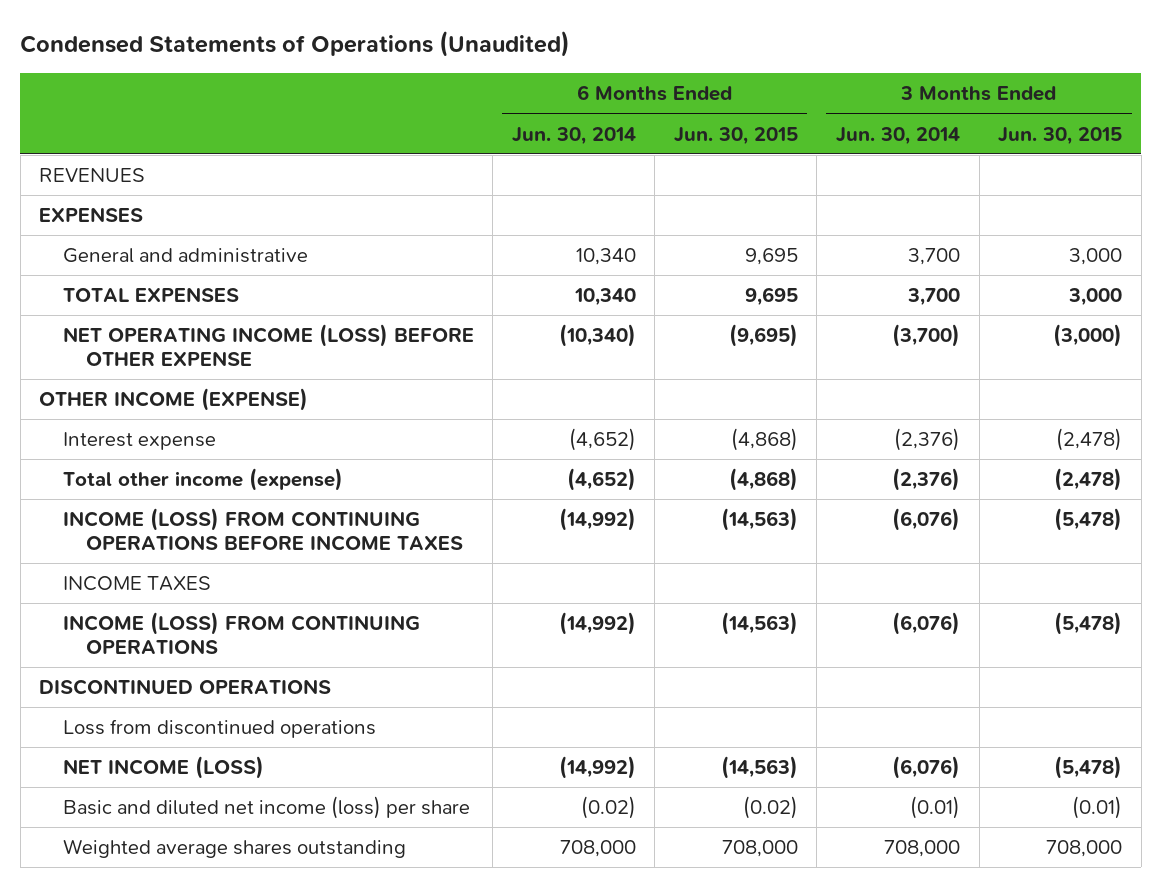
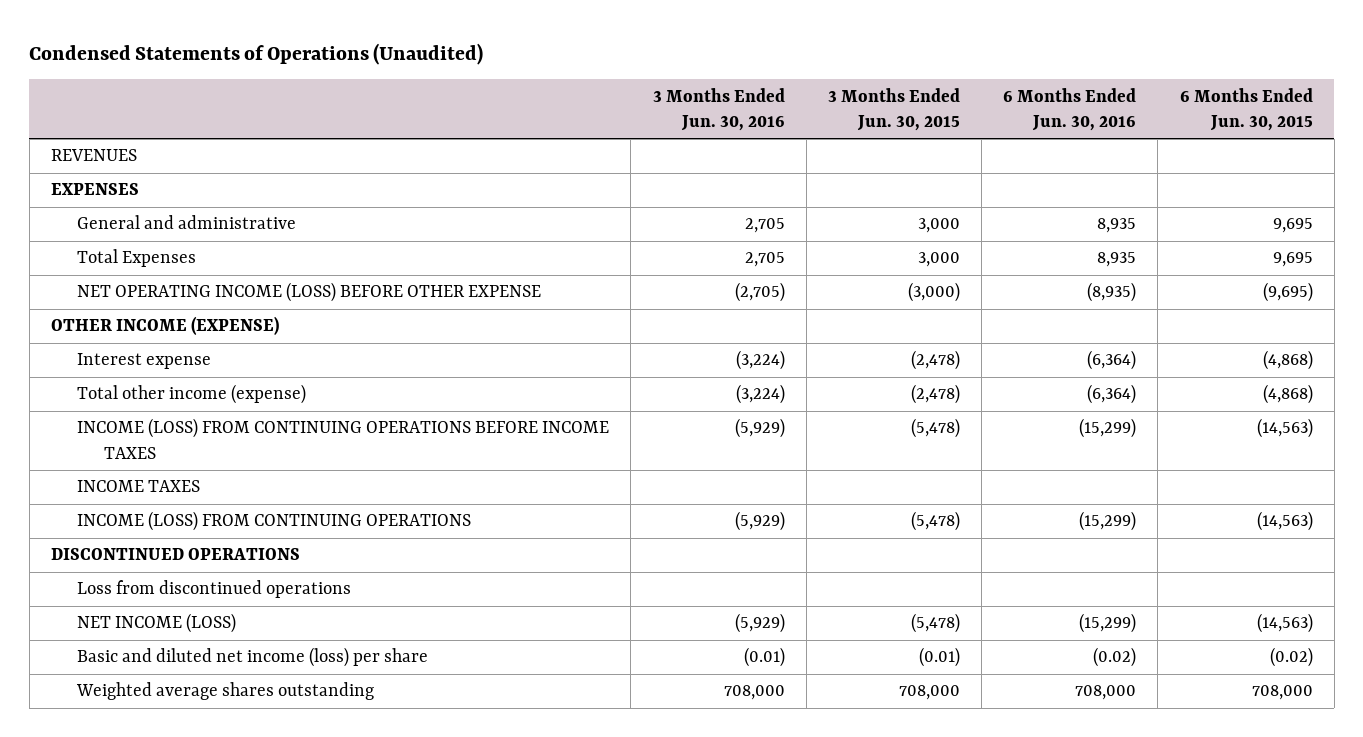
- | 6 Months Ended Jun. 30, 2014 | 6 Months Ended Jun. 30, 2015 | 3 Months Ended Jun. 30, 2014 | 3 Months Ended Jun. 30, 2015
+ | 3 Months Ended Jun. 30, 2016 | 3 Months Ended Jun. 30, 2015 | 6 Months Ended Jun. 30, 2016 | 6 Months Ended Jun. 30, 2015
- TOTAL EXPENSES | 10,340 | 9,695 | 3,700 | 3,000
+ Total Expenses | 2,705 | 3,000 | 8,935 | 9,695

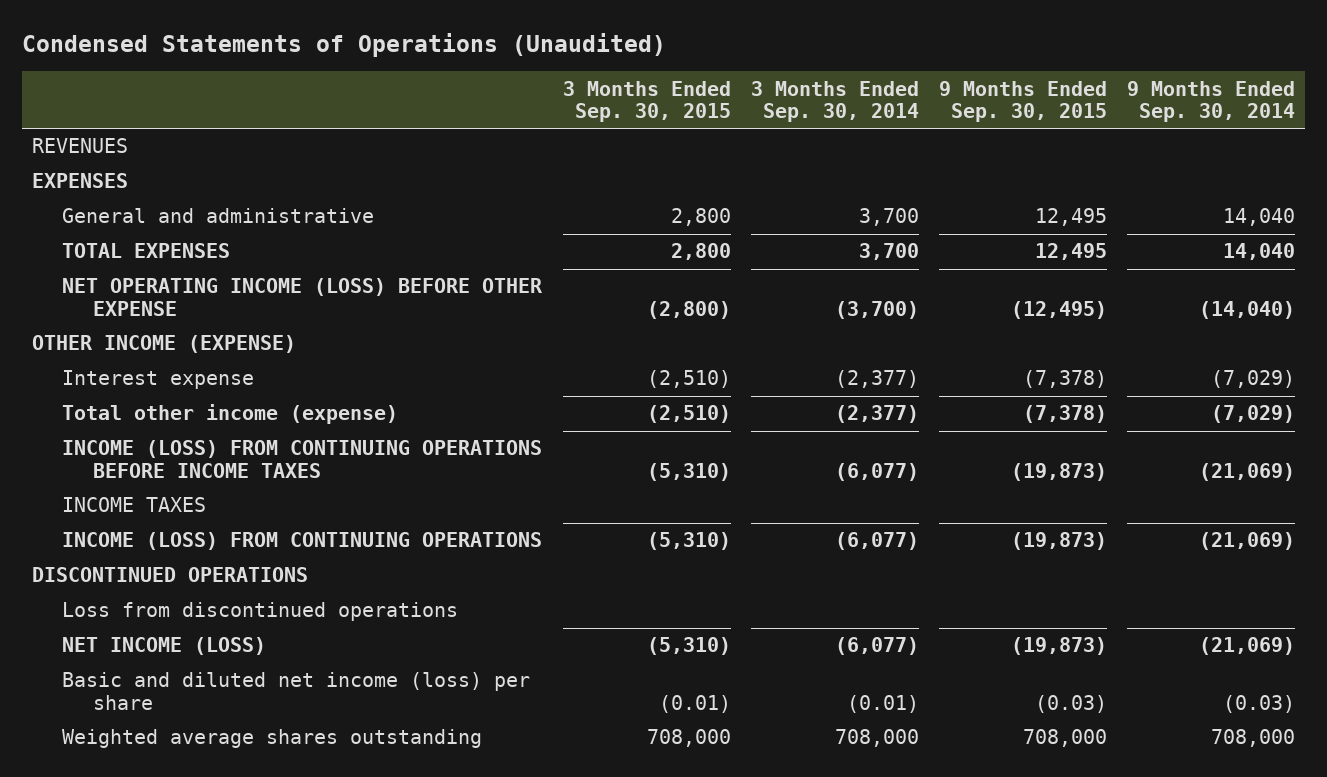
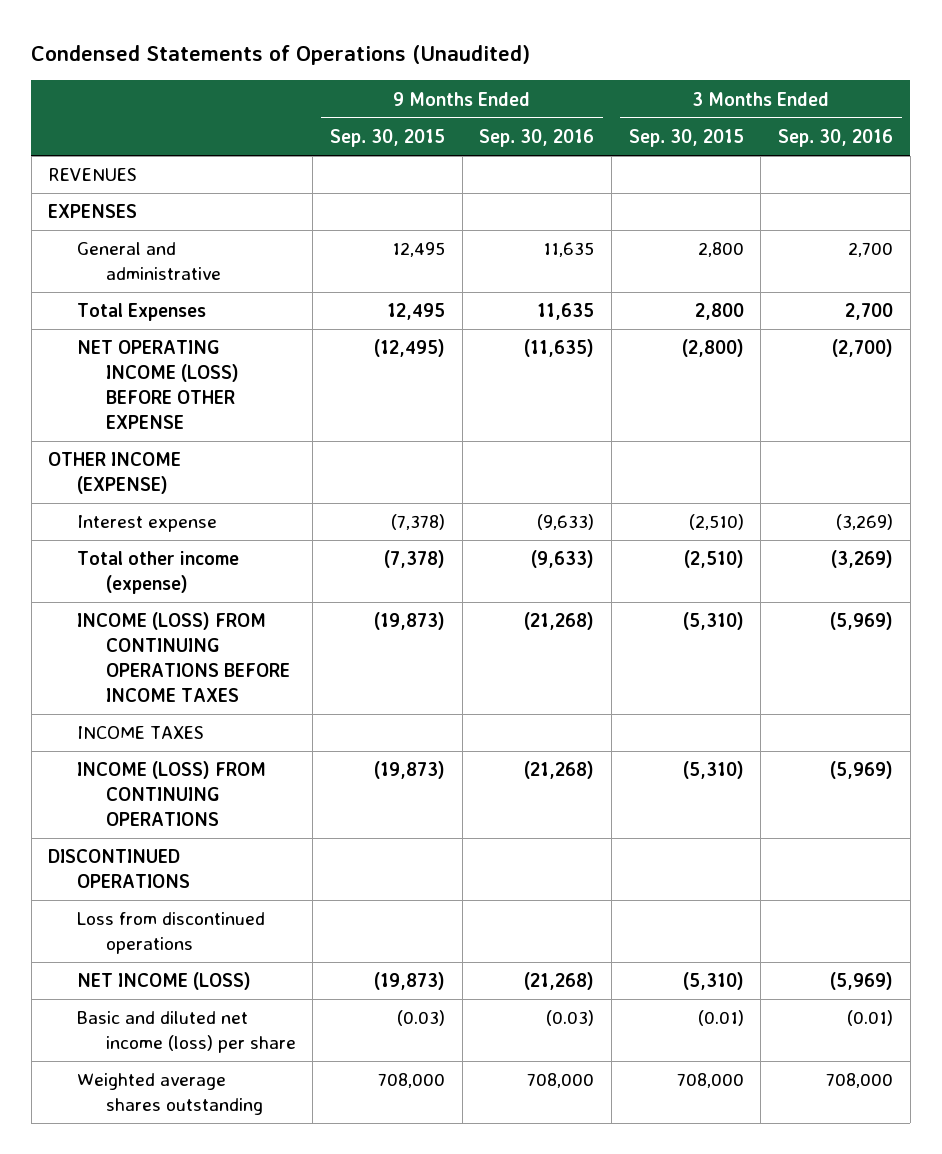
- | 3 Months Ended Sep. 30, 2015 | 3 Months Ended Sep. 30, 2014 | 9 Months Ended Sep. 30, 2015 | 9 Months Ended Sep. 30, 2014
+ | 9 Months Ended Sep. 30, 2015 | 9 Months Ended Sep. 30, 2016 | 3 Months Ended Sep. 30, 2015 | 3 Months Ended Sep. 30, 2016
- TOTAL EXPENSES | 2,800 | 3,700 | 12,495 | 14,040
+ Total Expenses | 12,495 | 11,635 | 2,800 | 2,700

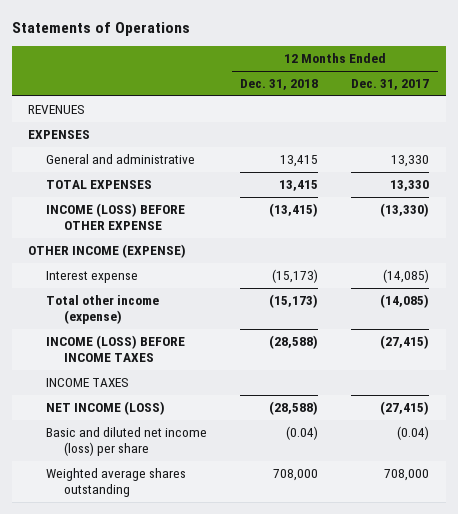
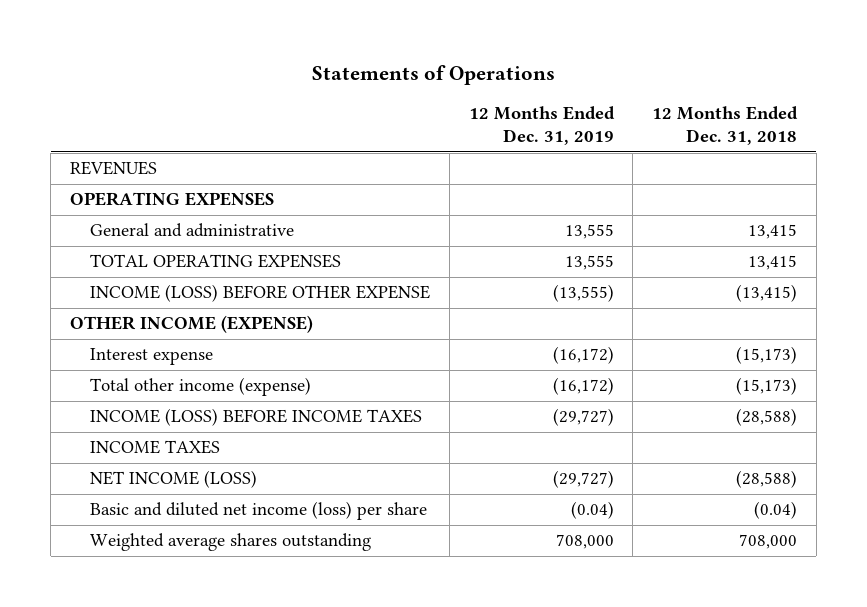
- | 12 Months Ended Dec. 31, 2018 | 12 Months Ended Dec. 31, 2017
+ | 12 Months Ended Dec. 31, 2019 | 12 Months Ended Dec. 31, 2018
- EXPENSES
+ OPERATING EXPENSES
- TOTAL EXPENSES | 13,415 | 13,330
+ TOTAL OPERATING EXPENSES | 13,555 | 13,415

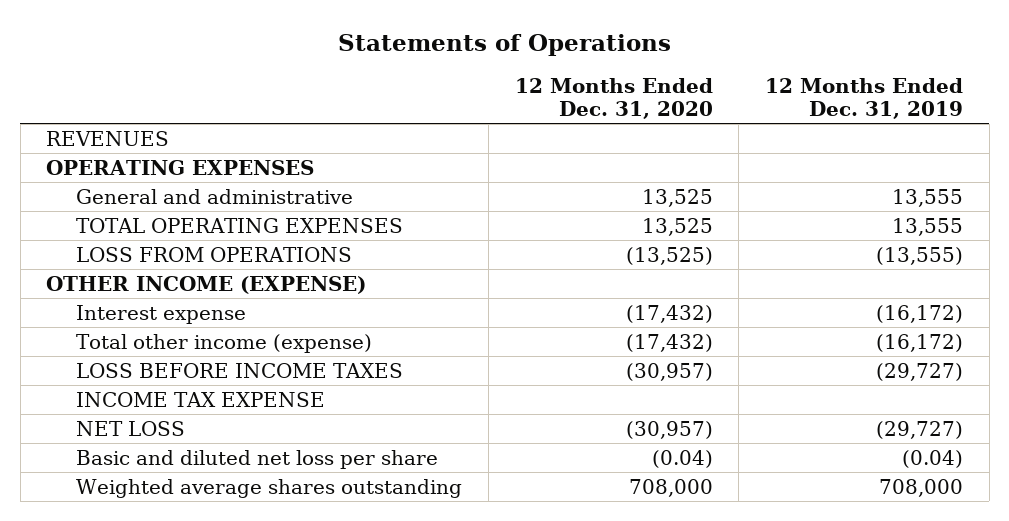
- | 12 Months Ended Dec. 31, 2019 | 12 Months Ended Dec. 31, 2018
+ | 12 Months Ended Dec. 31, 2020 | 12 Months Ended Dec. 31, 2019
- INCOME (LOSS) BEFORE OTHER EXPENSE | (13,555) | (13,415)
+ LOSS FROM OPERATIONS | (13,525) | (13,555)
- INCOME (LOSS) BEFORE INCOME TAXES | (29,727) | (28,588)
- INCOME TAXES
- NET INCOME (LOSS) | (29,727) | (28,588)
- Basic and diluted net income (loss) per share | (0.04) | (0.04)
+ LOSS BEFORE INCOME TAXES | (30,957) | (29,727)
+ INCOME TAX EXPENSE
+ NET LOSS | (30,957) | (29,727)
+ Basic and diluted net loss per share | (0.04) | (0.04)

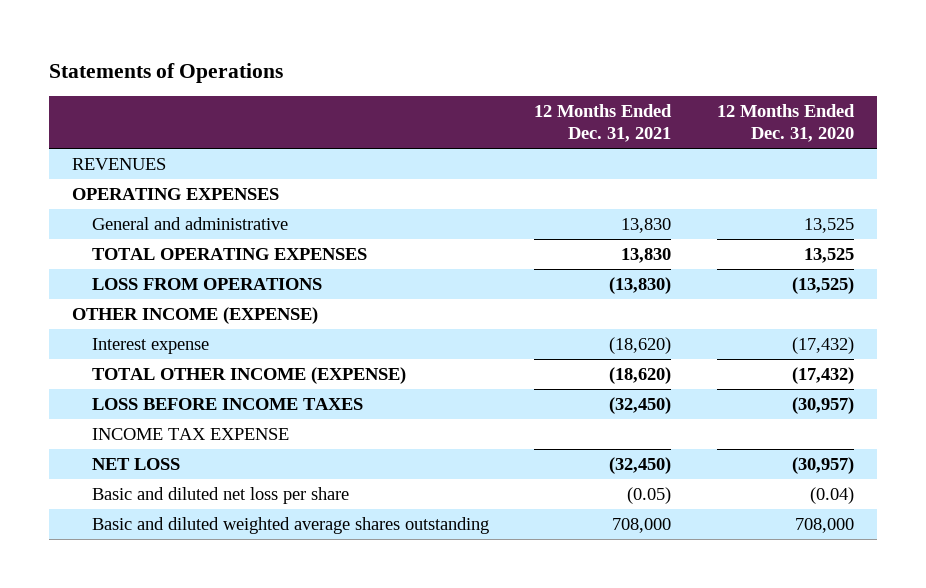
- | 12 Months Ended Dec. 31, 2020 | 12 Months Ended Dec. 31, 2019
+ | 12 Months Ended Dec. 31, 2021 | 12 Months Ended Dec. 31, 2020
- Total other income (expense) | (17,432) | (16,172)
+ TOTAL OTHER INCOME (EXPENSE) | (18,620) | (17,432)
- Weighted average shares outstanding | 708,000 | 708,000
+ Basic and diluted weighted average shares outstanding | 708,000 | 708,000

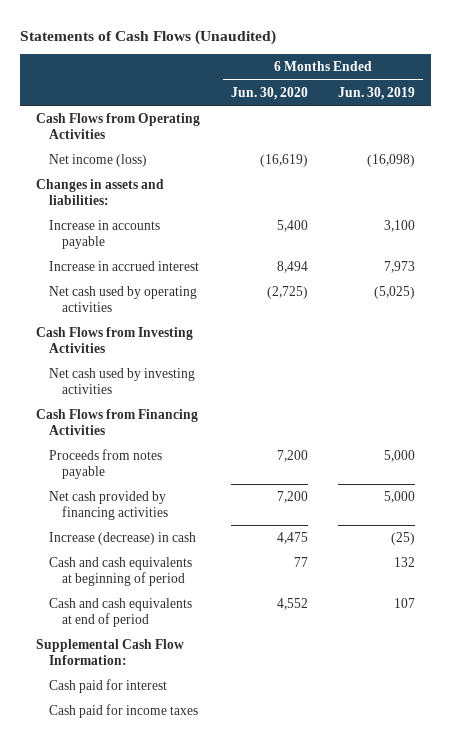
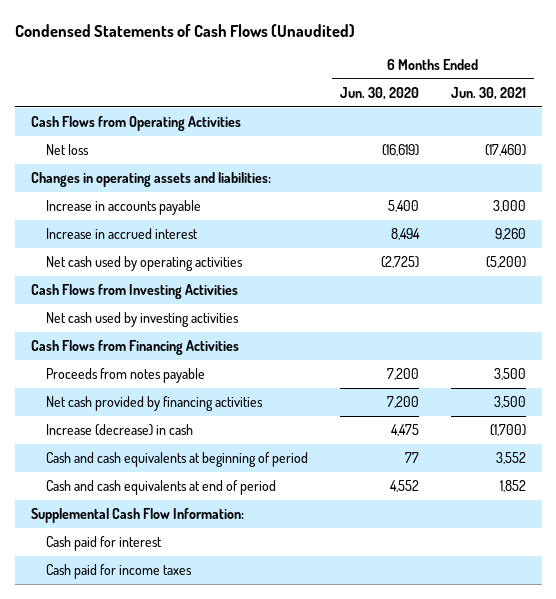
- Statements of Cash Flows (Unaudited)
+ Condensed Statements of Cash Flows (Unaudited)
- | 6 Months Ended Jun. 30, 2020 | 6 Months Ended Jun. 30, 2019
+ | 6 Months Ended Jun. 30, 2020 | 6 Months Ended Jun. 30, 2021
- Net income (loss) | (16,619) | (16,098)
- Changes in assets and liabilities:
+ Net loss | (16,619) | (17,460)
+ Changes in operating assets and liabilities:

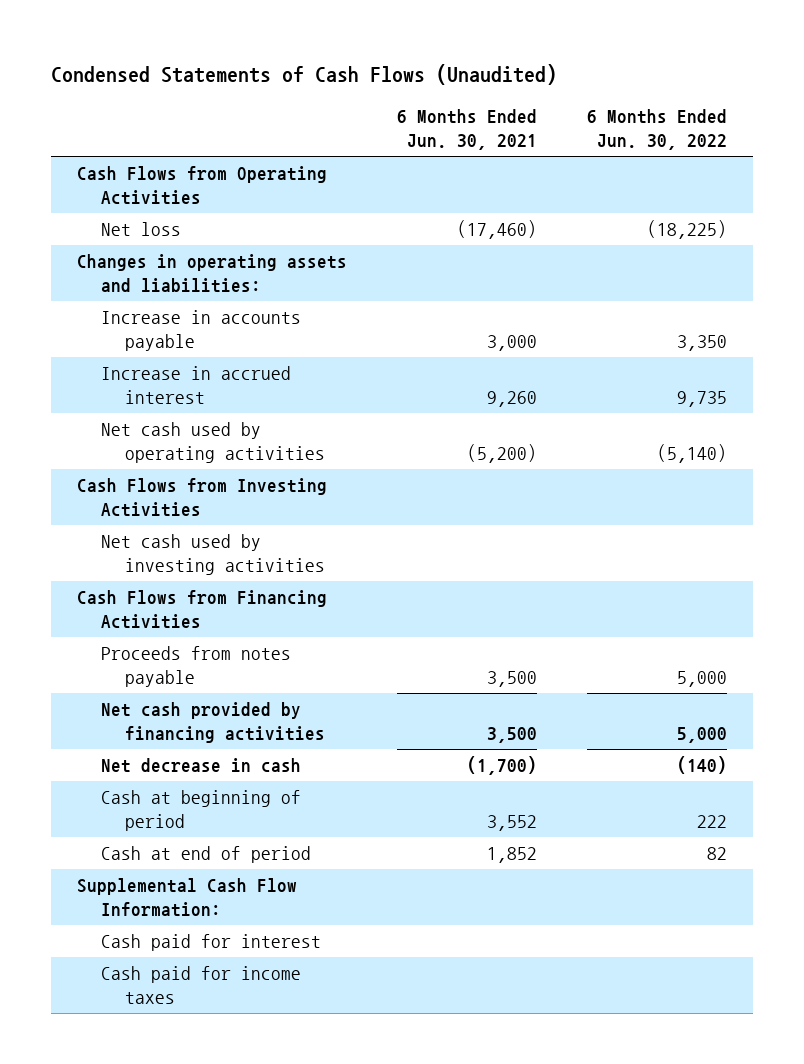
- | 6 Months Ended Jun. 30, 2020 | 6 Months Ended Jun. 30, 2021
+ | 6 Months Ended Jun. 30, 2021 | 6 Months Ended Jun. 30, 2022
- Increase (decrease) in cash | 4,475 | (1,700)
- Cash and cash equivalents at beginning of period | 77 | 3,552
- Cash and cash equivalents at end of period | 4,552 | 1,852
+ Net decrease in cash | (1,700) | (140)
+ Cash at beginning of period | 3,552 | 222
+ Cash at end of period | 1,852 | 82

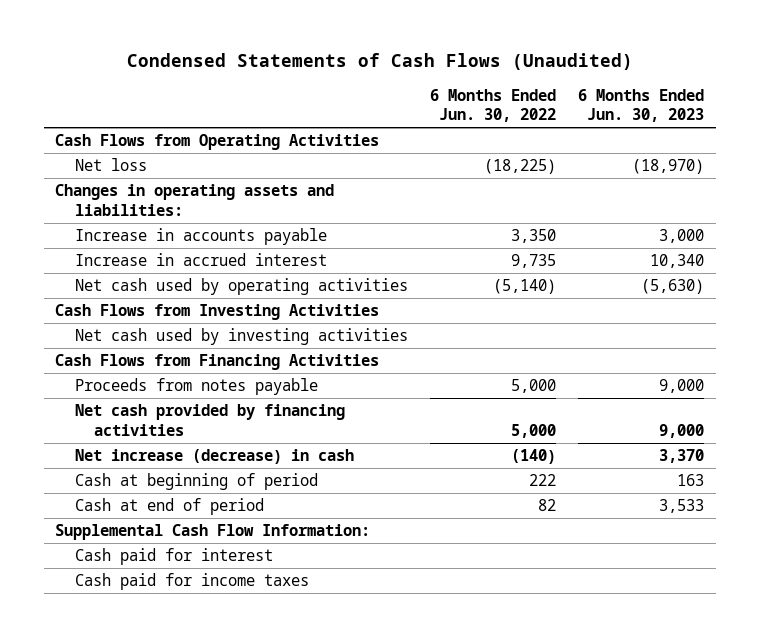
- | 6 Months Ended Jun. 30, 2021 | 6 Months Ended Jun. 30, 2022
+ | 6 Months Ended Jun. 30, 2022 | 6 Months Ended Jun. 30, 2023
- Net decrease in cash | (1,700) | (140)
+ Net increase (decrease) in cash | (140) | 3,370

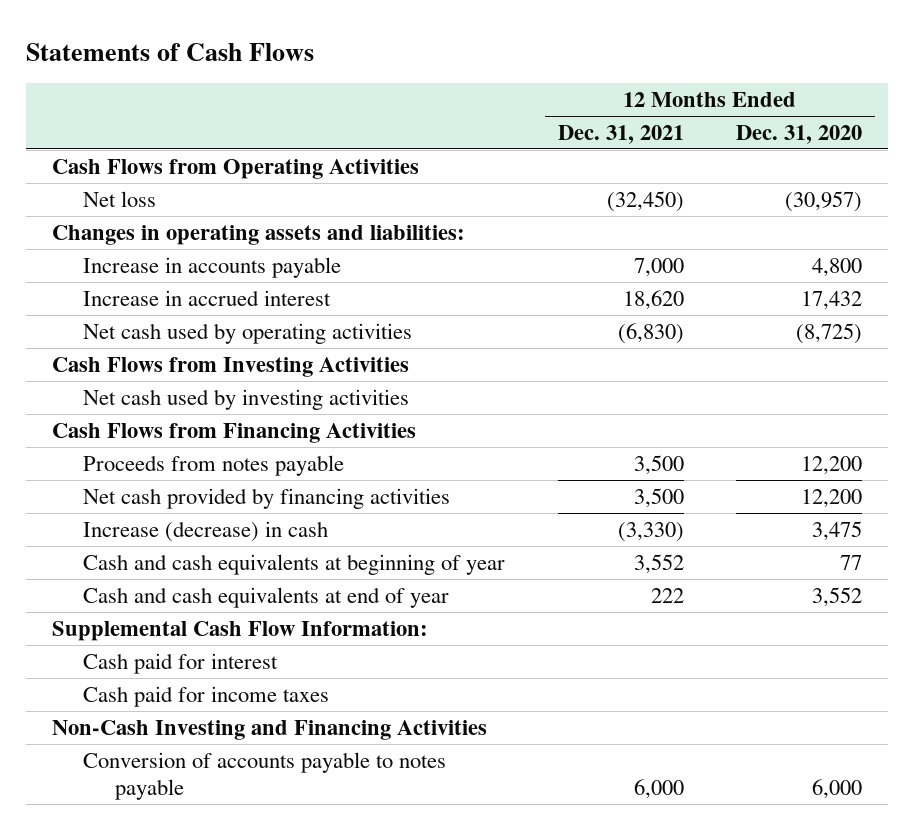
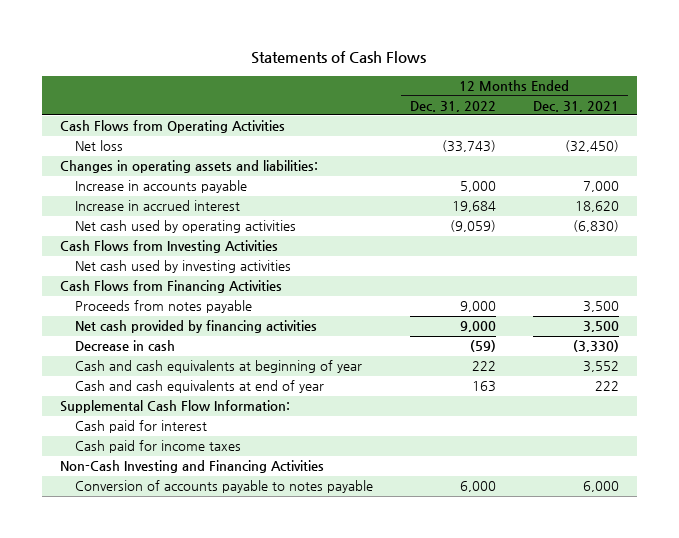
- | 12 Months Ended Dec. 31, 2021 | 12 Months Ended Dec. 31, 2020
+ | 12 Months Ended Dec. 31, 2022 | 12 Months Ended Dec. 31, 2021
- Increase (decrease) in cash | (3,330) | 3,475
+ Decrease in cash | (59) | (3,330)

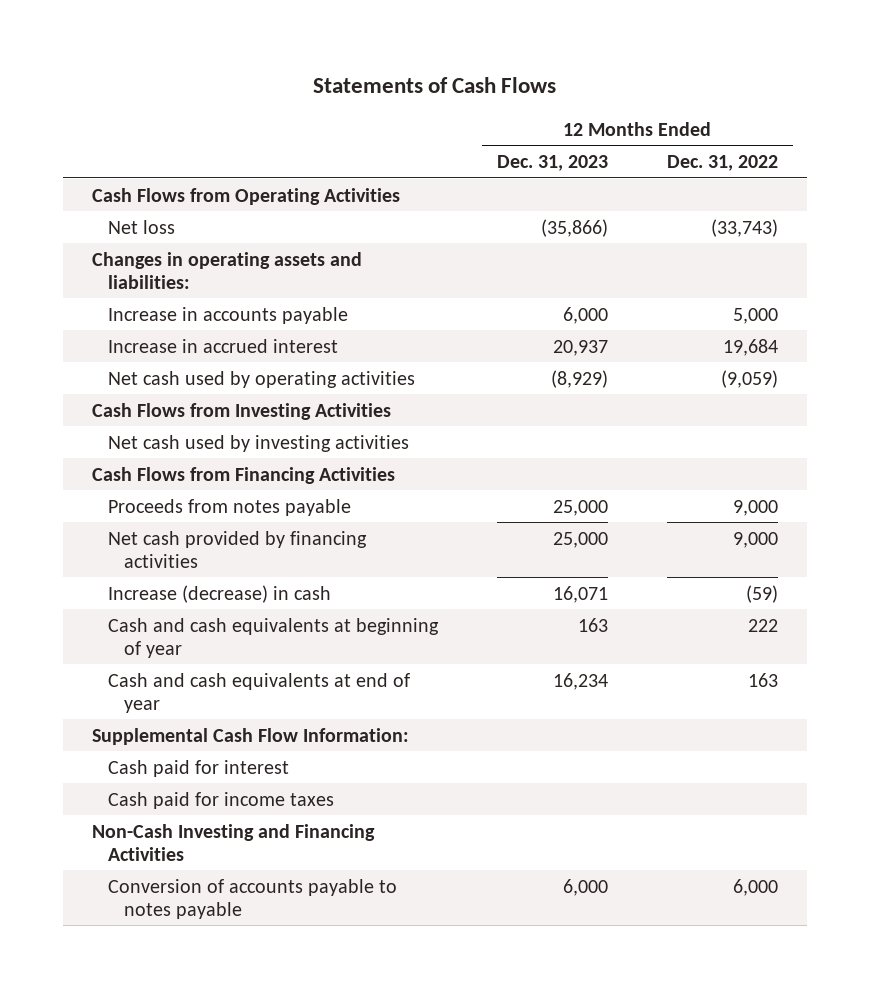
- | 12 Months Ended Dec. 31, 2022 | 12 Months Ended Dec. 31, 2021
+ | 12 Months Ended Dec. 31, 2023 | 12 Months Ended Dec. 31, 2022
- Decrease in cash | (59) | (3,330)
+ Increase (decrease) in cash | 16,071 | (59)

